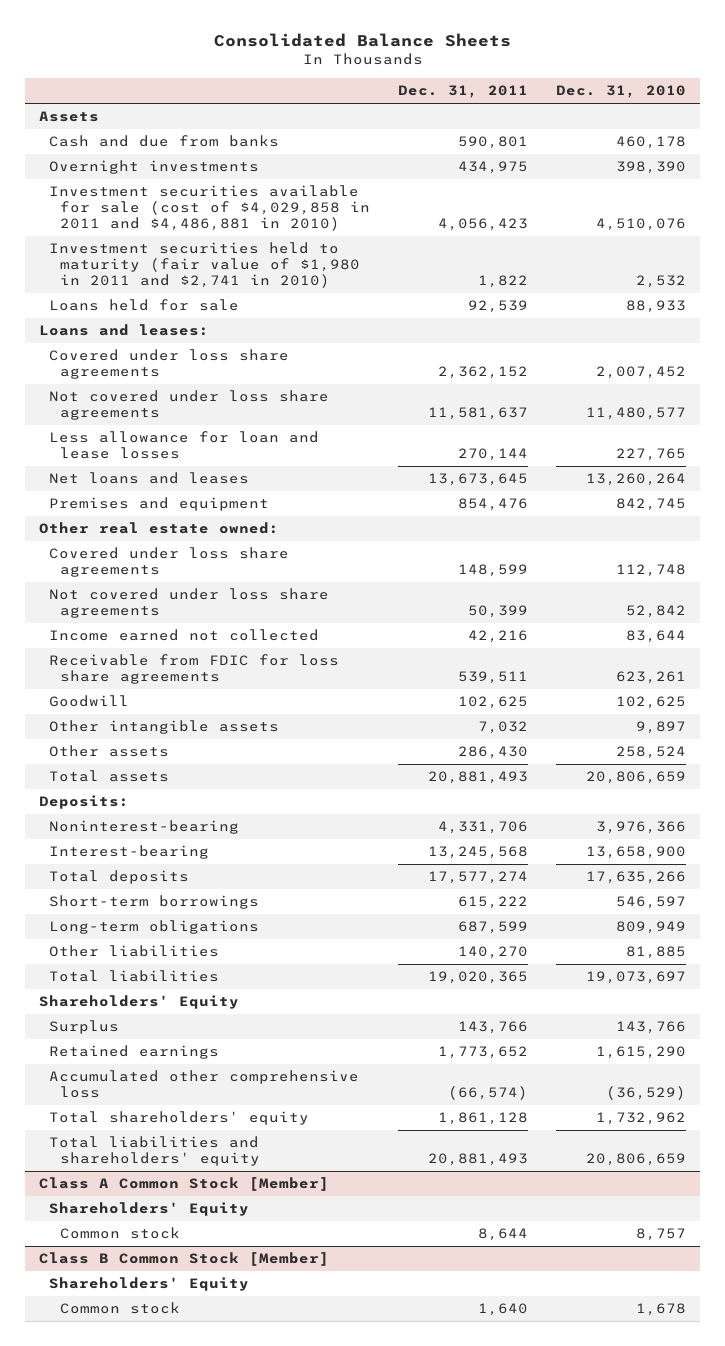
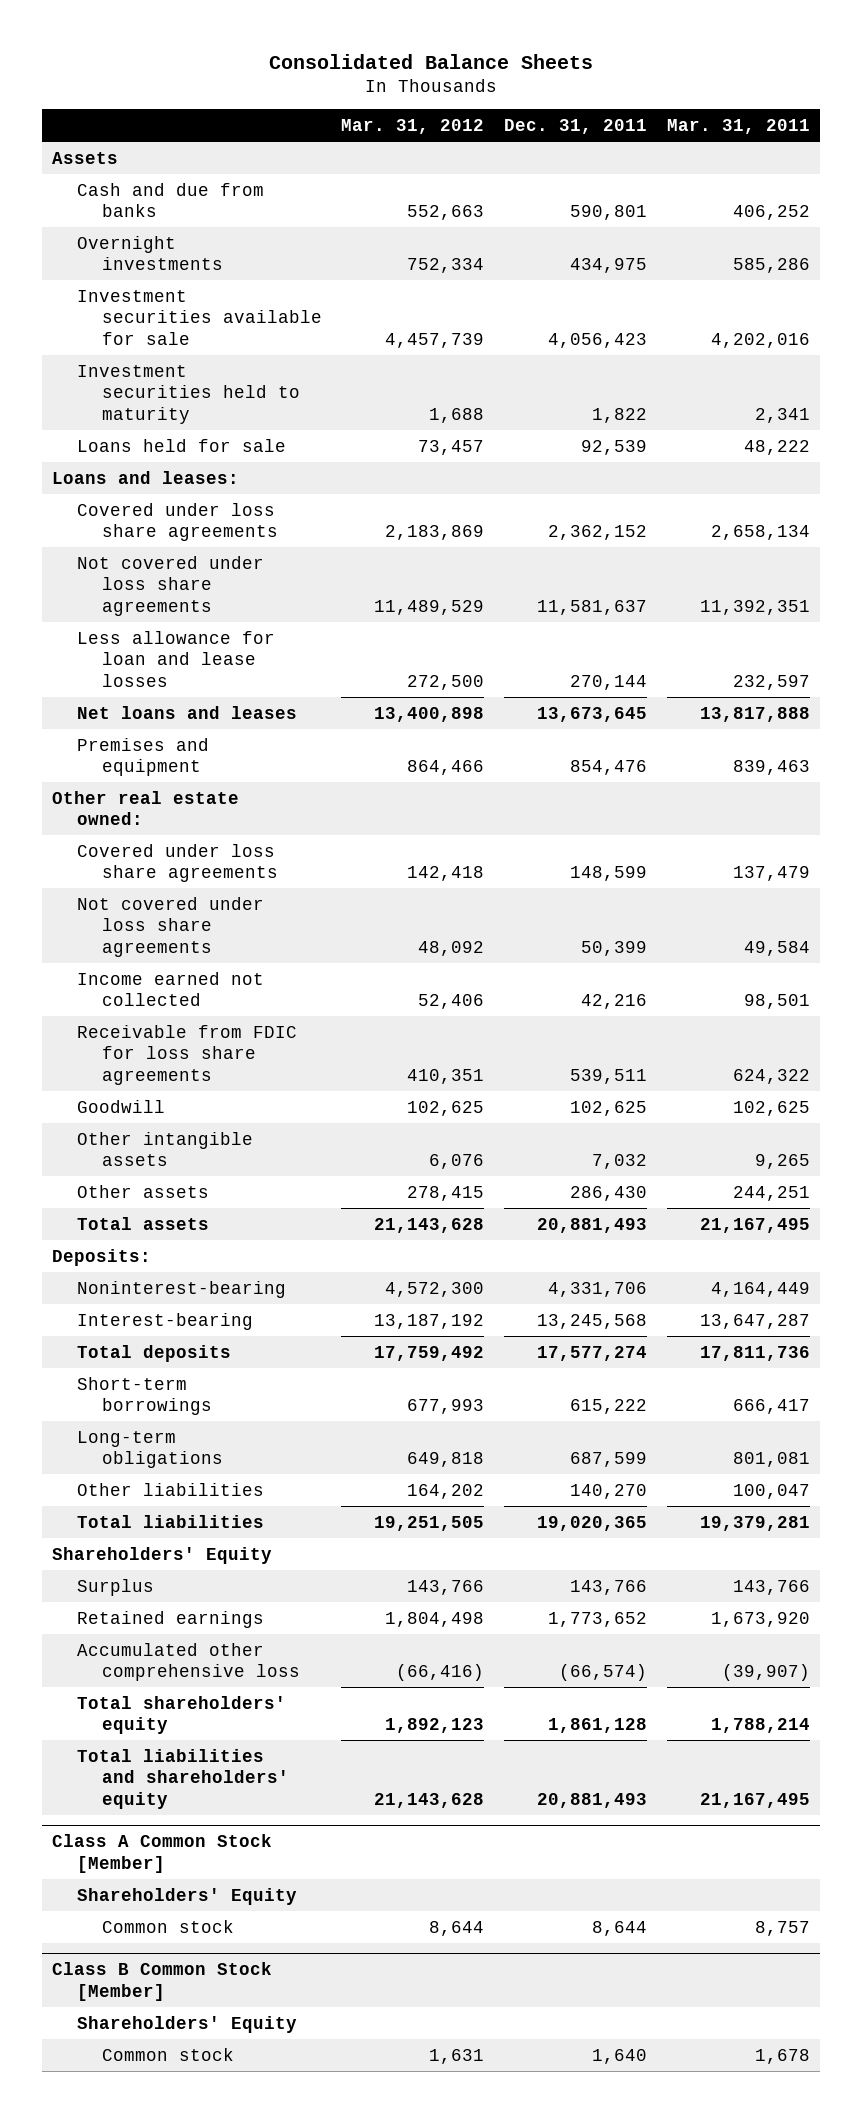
- | Dec. 31, 2011 | Dec. 31, 2010
+ | Mar. 31, 2012 | Dec. 31, 2011 | Mar. 31, 2011
- Investment securities available for sale (cost of $4,029,858 in 2011 and $4,486,881 in 2010) | 4,056,423 | 4,510,076
- Investment securities held to maturity (fair value of $1,980 in 2011 and $2,741 in 2010) | 1,822 | 2,532
+ Investment securities available for sale | 4,457,739 | 4,056,423 | 4,202,016
+ Investment securities held to maturity | 1,688 | 1,822 | 2,341

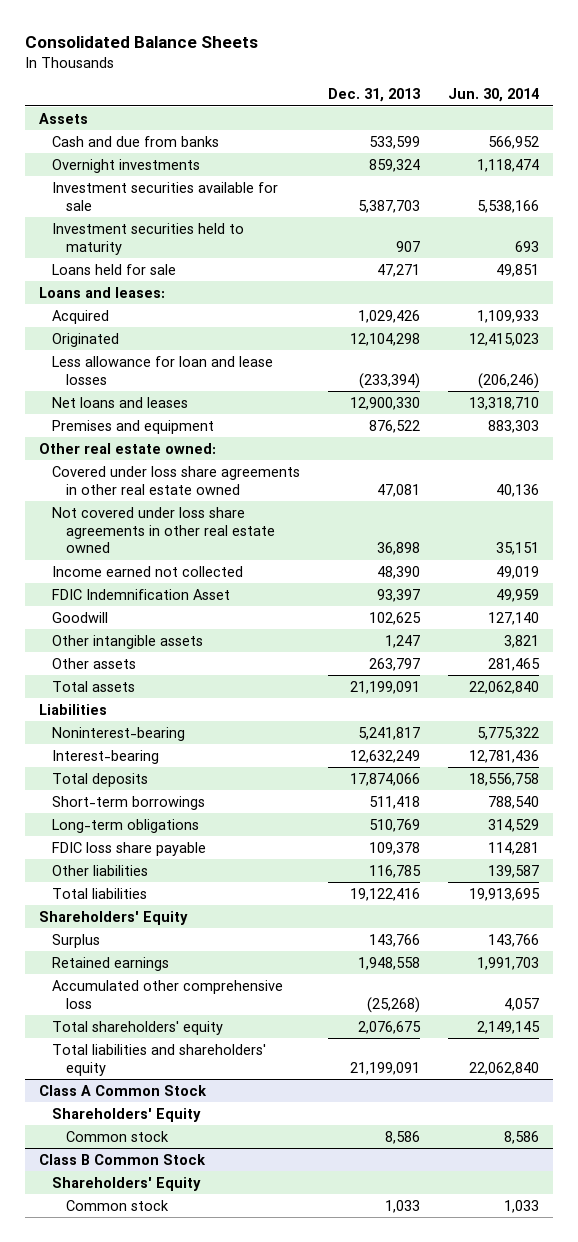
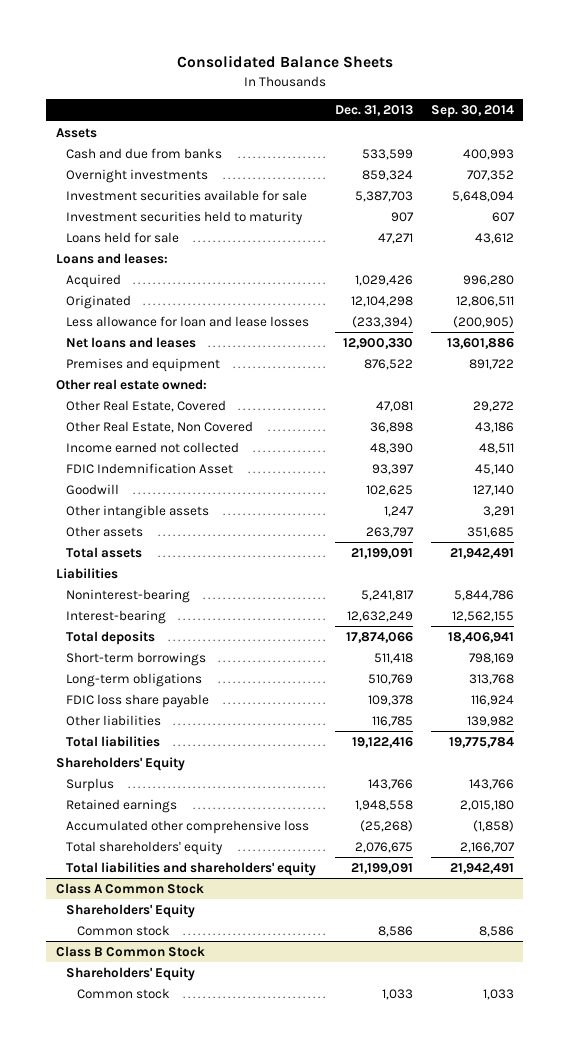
- | Dec. 31, 2013 | Jun. 30, 2014
+ | Dec. 31, 2013 | Sep. 30, 2014
- Covered under loss share agreements in other real estate owned | 47,081 | 40,136
- Not covered under loss share agreements in other real estate owned | 36,898 | 35,151
+ Other Real Estate, Covered | 47,081 | 29,272
+ Other Real Estate, Non Covered | 36,898 | 43,186

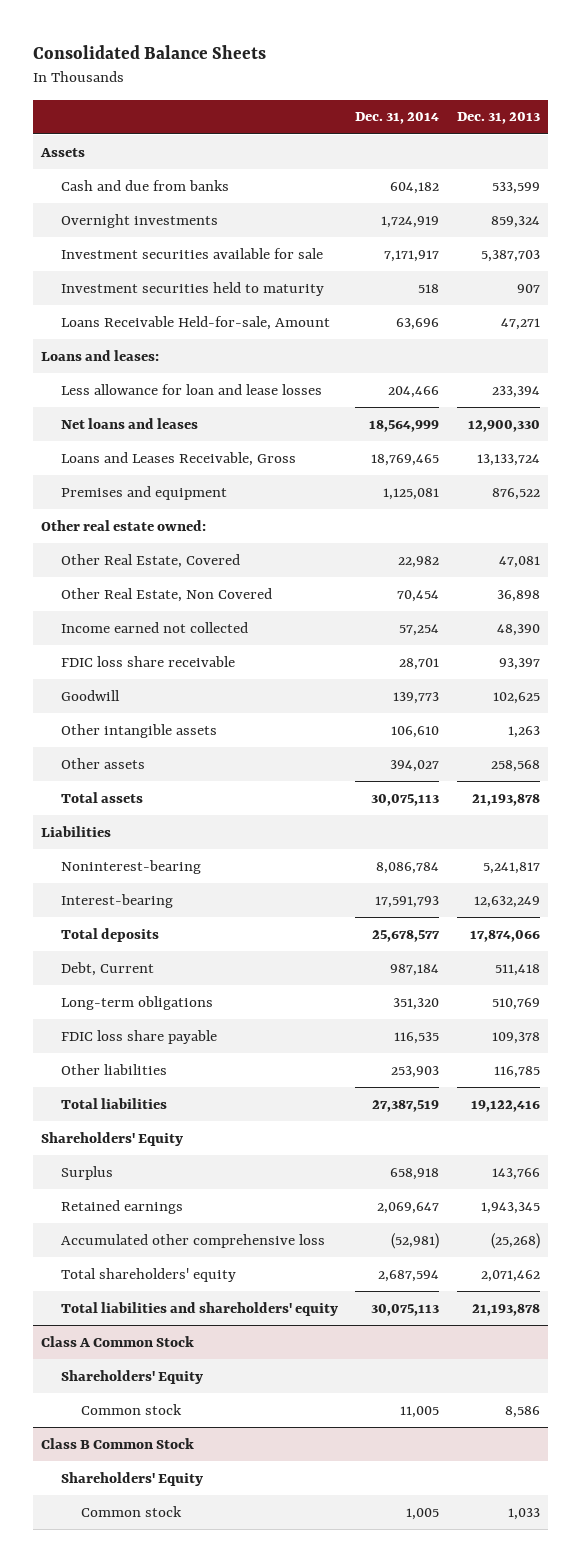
- | Dec. 31, 2013 | Sep. 30, 2014
+ | Dec. 31, 2014 | Dec. 31, 2013
- Loans held for sale | 47,271 | 43,612
+ Loans Receivable Held-for-sale, Amount | 63,696 | 47,271
- Acquired | 1,029,426 | 996,280
- Originated | 12,104,298 | 12,806,511
- Less allowance for loan and lease losses | (233,394) | (200,905)
+ Less allowance for loan and lease losses | 204,466 | 233,394
+ Loans and Leases Receivable, Gross | 18,769,465 | 13,133,724
- FDIC Indemnification Asset | 93,397 | 45,140
+ FDIC loss share receivable | 28,701 | 93,397
- Other intangible assets | 1,247 | 3,291
- Other assets | 263,797 | 351,685
- Total assets | 21,199,091 | 21,942,491
+ Other intangible assets | 106,610 | 1,263
+ Other assets | 394,027 | 258,568
+ Total assets | 30,075,113 | 21,193,878
- Short-term borrowings | 511,418 | 798,169
+ Debt, Current | 987,184 | 511,418
- Retained earnings | 1,948,558 | 2,015,180
+ Retained earnings | 2,069,647 | 1,943,345
- Total shareholders' equity | 2,076,675 | 2,166,707
- Total liabilities and shareholders' equity | 21,199,091 | 21,942,491
+ Total shareholders' equity | 2,687,594 | 2,071,462
+ Total liabilities and shareholders' equity | 30,075,113 | 21,193,878

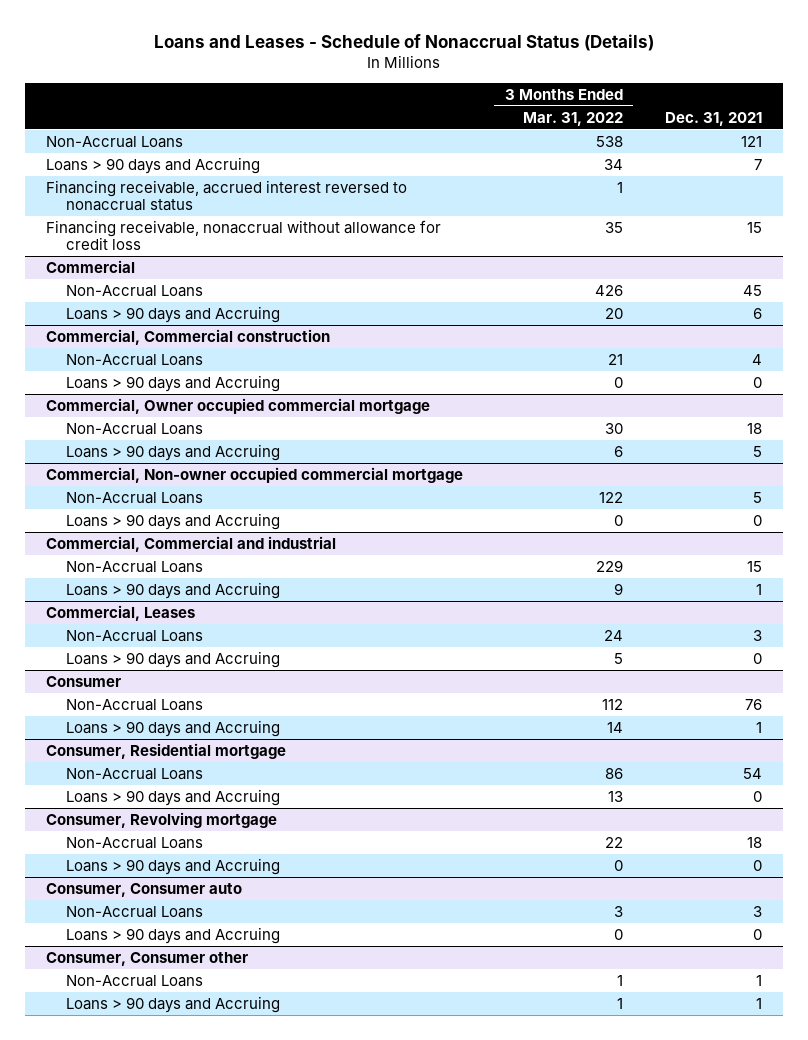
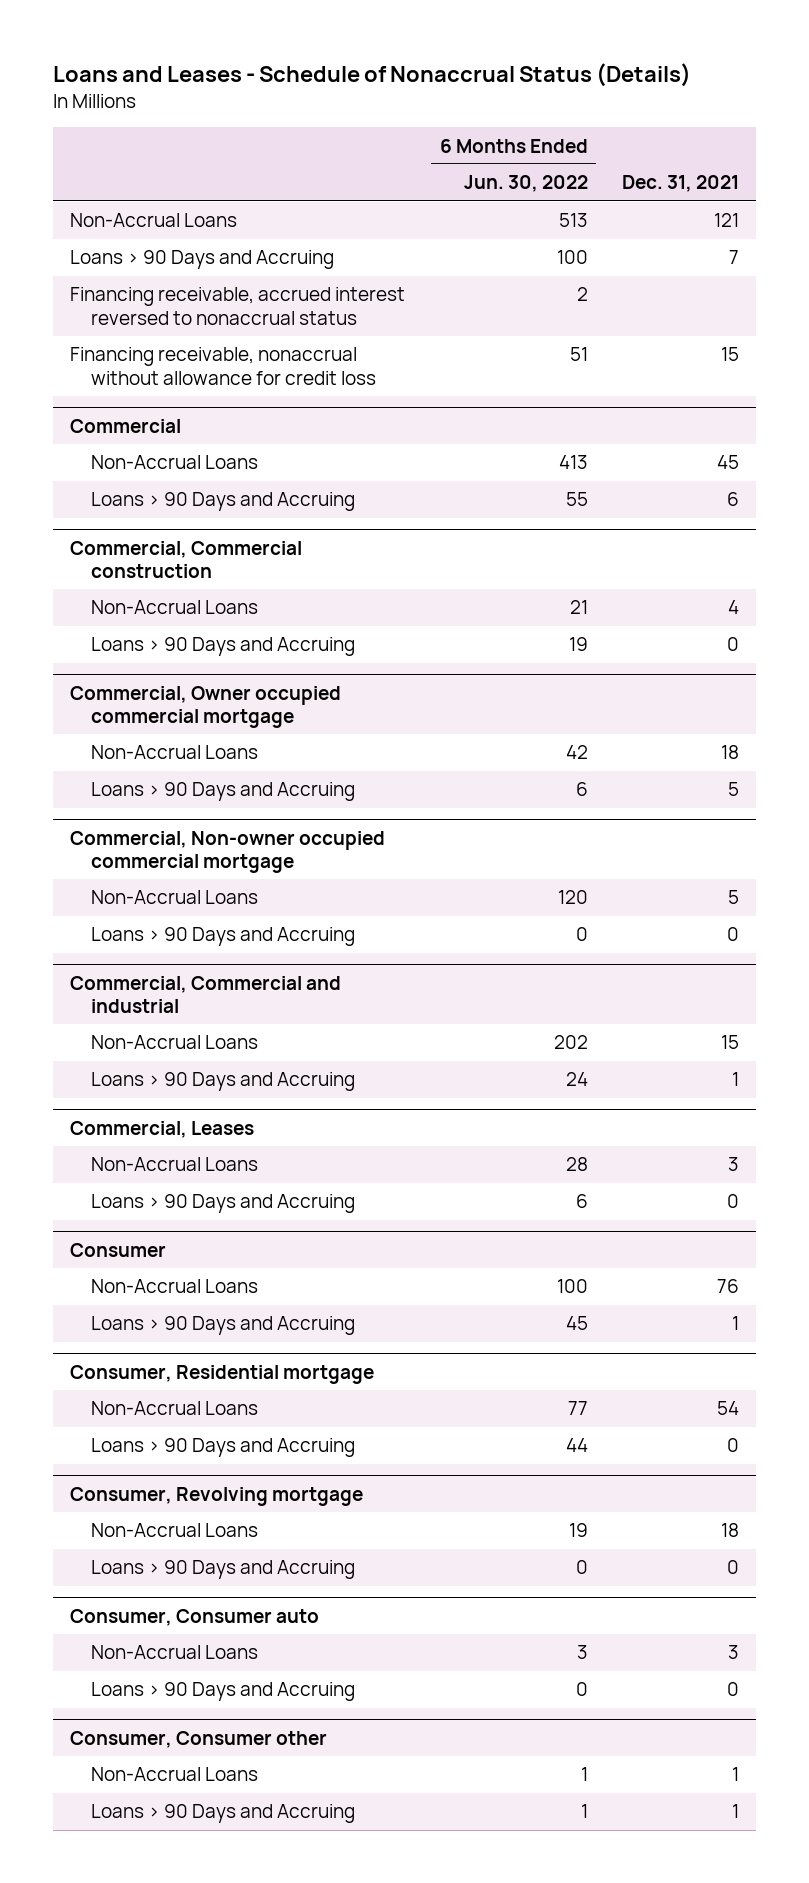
- | 3 Months Ended Mar. 31, 2022 | Dec. 31, 2021
+ | 6 Months Ended Jun. 30, 2022 | Dec. 31, 2021
- Loans > 90 days and Accruing | 34 | 7
+ Loans > 90 Days and Accruing | 100 | 7
@ Commercial
- Loans > 90 days and Accruing | 20 | 6
+ Loans > 90 Days and Accruing | 55 | 6
@ Commercial, Commercial construction
- Loans > 90 days and Accruing | 0 | 0
+ Loans > 90 Days and Accruing | 19 | 0
@ Commercial, Owner occupied commercial mortgage
- Loans > 90 days and Accruing | 6 | 5
+ Loans > 90 Days and Accruing | 6 | 5
@ Commercial, Non-owner occupied commercial mortgage
- Loans > 90 days and Accruing | 0 | 0
+ Loans > 90 Days and Accruing | 0 | 0
@ Commercial, Commercial and industrial
- Loans > 90 days and Accruing | 9 | 1
+ Loans > 90 Days and Accruing | 24 | 1
@ Commercial, Leases
- Loans > 90 days and Accruing | 5 | 0
+ Loans > 90 Days and Accruing | 6 | 0
@ Consumer
- Loans > 90 days and Accruing | 14 | 1
+ Loans > 90 Days and Accruing | 45 | 1
@ Consumer, Residential mortgage
- Loans > 90 days and Accruing | 13 | 0
+ Loans > 90 Days and Accruing | 44 | 0
@ Consumer, Revolving mortgage
- Loans > 90 days and Accruing | 0 | 0
+ Loans > 90 Days and Accruing | 0 | 0
@ Consumer, Consumer auto
- Loans > 90 days and Accruing | 0 | 0
+ Loans > 90 Days and Accruing | 0 | 0
@ Consumer, Consumer other
- Loans > 90 days and Accruing | 1 | 1
+ Loans > 90 Days and Accruing | 1 | 1

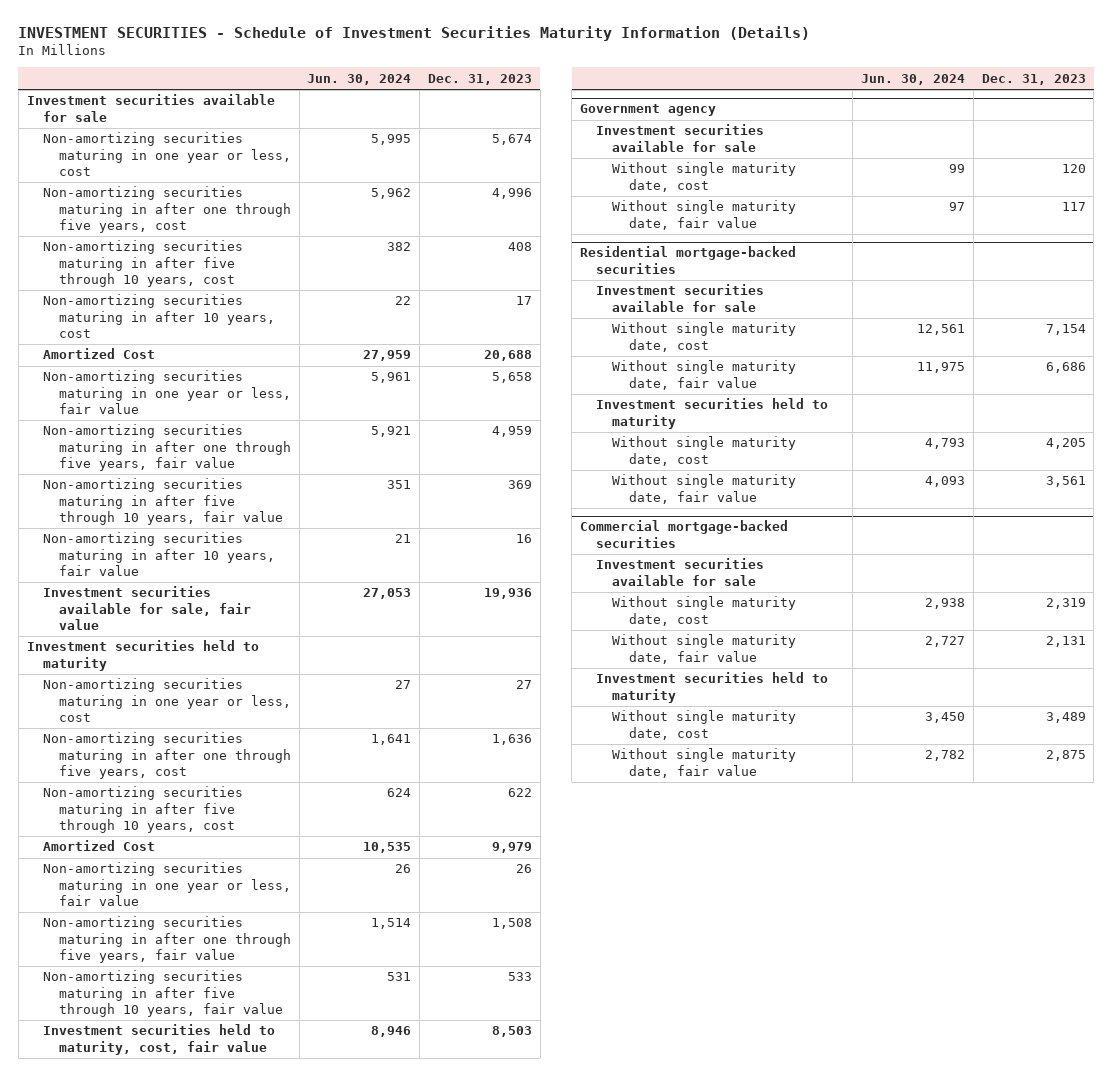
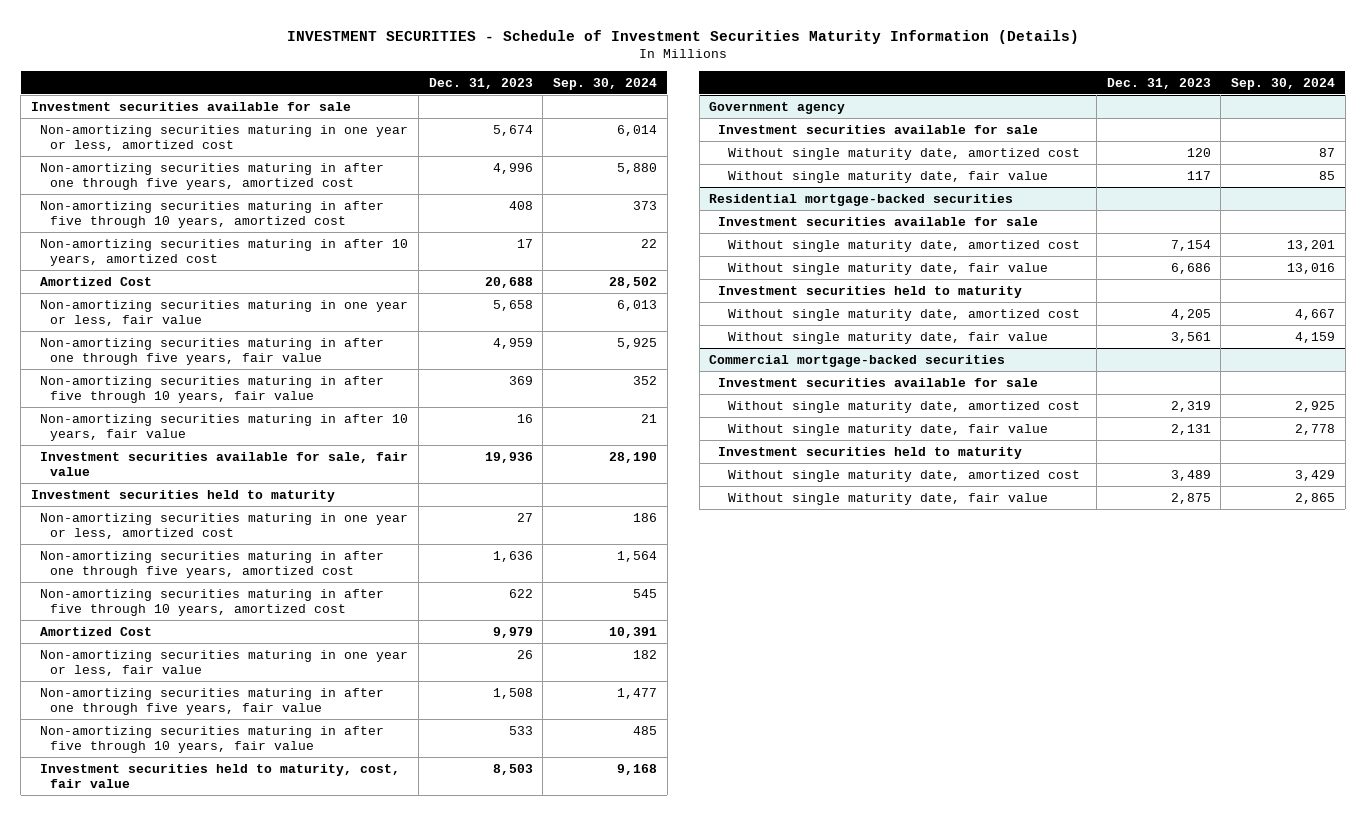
- | Jun. 30, 2024 | Dec. 31, 2023
+ | Dec. 31, 2023 | Sep. 30, 2024
- Non-amortizing securities maturing in one year or less, cost | 5,995 | 5,674
- Non-amortizing securities maturing in after one through five years, cost | 5,962 | 4,996
- Non-amortizing securities maturing in after five through 10 years, cost | 382 | 408
- Non-amortizing securities maturing in after 10 years, cost | 22 | 17
+ Non-amortizing securities maturing in one year or less, amortized cost | 5,674 | 6,014
+ Non-amortizing securities maturing in after one through five years, amortized cost | 4,996 | 5,880
+ Non-amortizing securities maturing in after five through 10 years, amortized cost | 408 | 373
+ Non-amortizing securities maturing in after 10 years, amortized cost | 17 | 22
- Non-amortizing securities maturing in one year or less, cost | 27 | 27
- Non-amortizing securities maturing in after one through five years, cost | 1,641 | 1,636
- Non-amortizing securities maturing in after five through 10 years, cost | 624 | 622
+ Non-amortizing securities maturing in one year or less, amortized cost | 27 | 186
+ Non-amortizing securities maturing in after one through five years, amortized cost | 1,636 | 1,564
+ Non-amortizing securities maturing in after five through 10 years, amortized cost | 622 | 545
@ Government agency
- Without single maturity date, cost | 99 | 120
+ Without single maturity date, amortized cost | 120 | 87
@ Residential mortgage-backed securities
- Without single maturity date, cost | 12,561 | 7,154
+ Without single maturity date, amortized cost | 7,154 | 13,201
- Without single maturity date, cost | 4,793 | 4,205
+ Without single maturity date, amortized cost | 4,205 | 4,667
@ Commercial mortgage-backed securities
- Without single maturity date, cost | 2,938 | 2,319
+ Without single maturity date, amortized cost | 2,319 | 2,925
- Without single maturity date, cost | 3,450 | 3,489
+ Without single maturity date, amortized cost | 3,489 | 3,429

